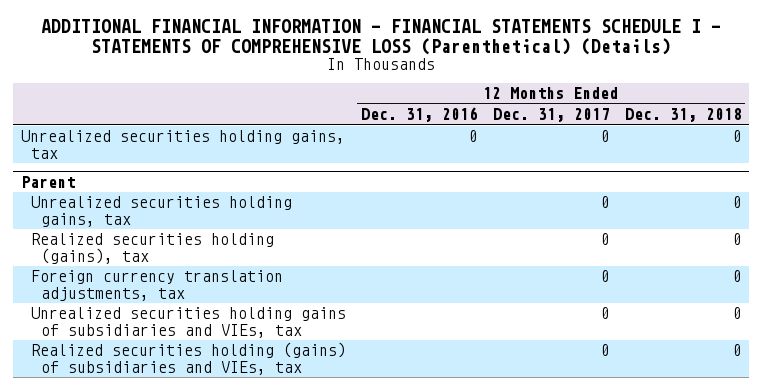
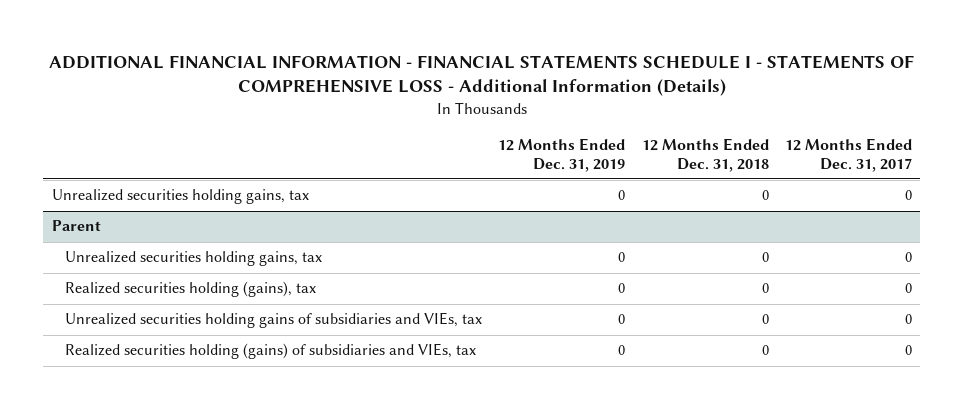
- ADDITIONAL FINANCIAL INFORMATION - FINANCIAL STATEMENTS SCHEDULE I - STATEMENTS OF COMPREHENSIVE LOSS (Parenthetical) (Details)
+ ADDITIONAL FINANCIAL INFORMATION - FINANCIAL STATEMENTS SCHEDULE I - STATEMENTS OF COMPREHENSIVE LOSS - Additional Information (Details)
- | 12 Months Ended Dec. 31, 2016 | 12 Months Ended Dec. 31, 2017 | 12 Months Ended Dec. 31, 2018
+ | 12 Months Ended Dec. 31, 2019 | 12 Months Ended Dec. 31, 2018 | 12 Months Ended Dec. 31, 2017
@ Parent
- Foreign currency translation adjustments, tax | | 0 | 0

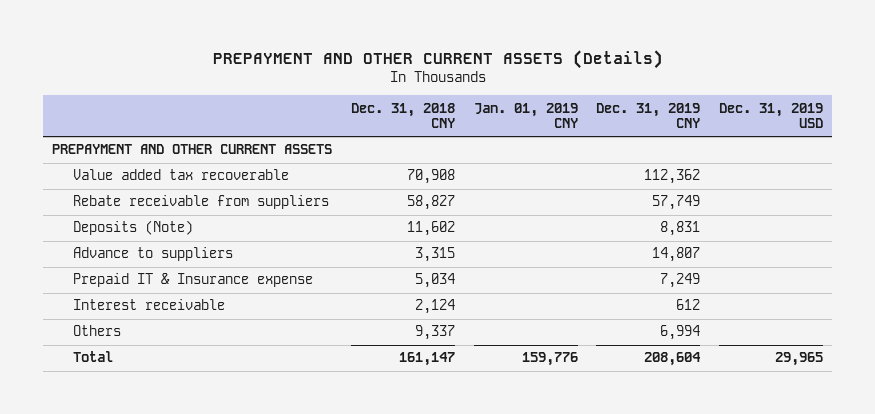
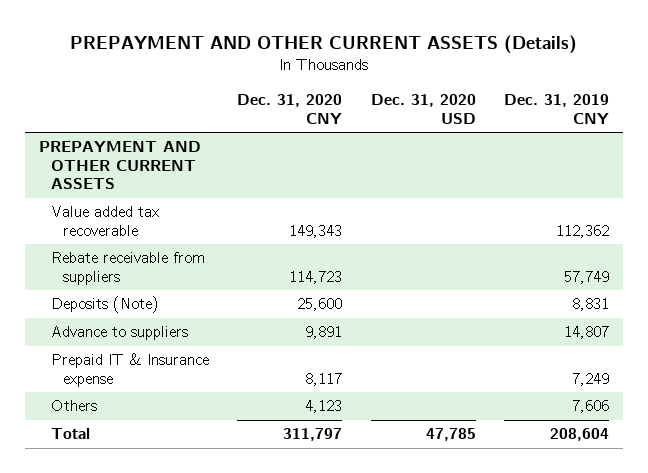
- | Dec. 31, 2018 CNY | Jan. 01, 2019 CNY | Dec. 31, 2019 CNY | Dec. 31, 2019 USD
+ | Dec. 31, 2020 CNY | Dec. 31, 2020 USD | Dec. 31, 2019 CNY
- Interest receivable | 2,124 | | 612 |
- Others | 9,337 | | 6,994 |
+ Others | 4,123 | | 7,606

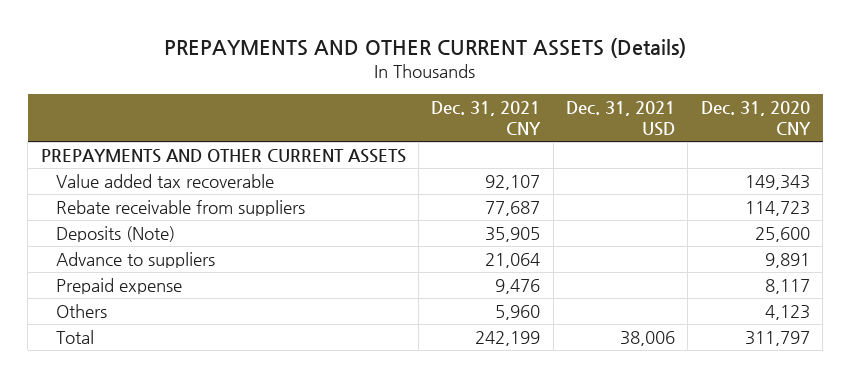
- PREPAYMENT AND OTHER CURRENT ASSETS (Details)
+ PREPAYMENTS AND OTHER CURRENT ASSETS (Details)
- | Dec. 31, 2020 CNY | Dec. 31, 2020 USD | Dec. 31, 2019 CNY
+ | Dec. 31, 2021 CNY | Dec. 31, 2021 USD | Dec. 31, 2020 CNY
- PREPAYMENT AND OTHER CURRENT ASSETS
+ PREPAYMENTS AND OTHER CURRENT ASSETS
- Prepaid IT & Insurance expense | 8,117 | | 7,249
+ Prepaid expense | 9,476 | | 8,117

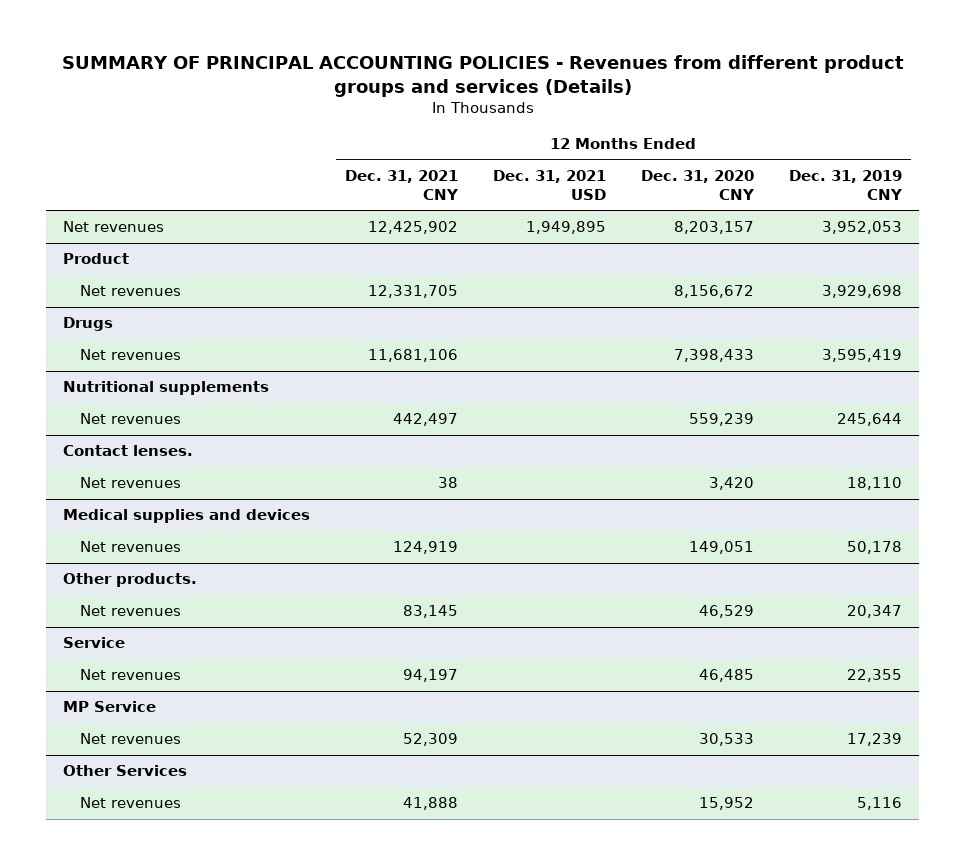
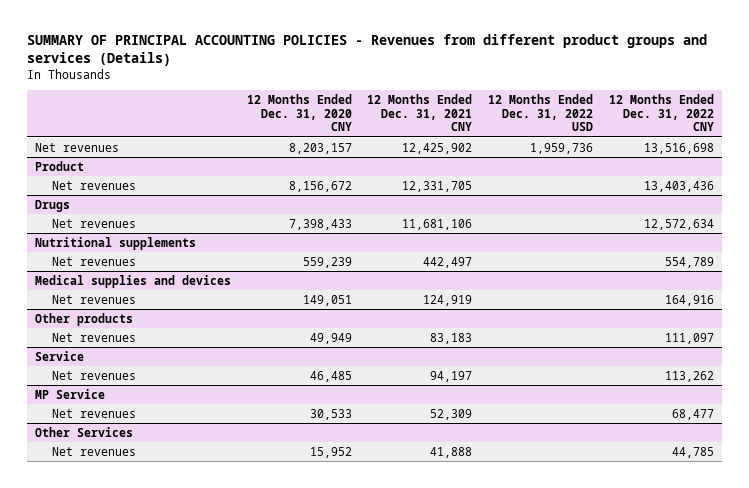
- | 12 Months Ended Dec. 31, 2021 CNY | 12 Months Ended Dec. 31, 2021 USD | 12 Months Ended Dec. 31, 2020 CNY | 12 Months Ended Dec. 31, 2019 CNY
+ | 12 Months Ended Dec. 31, 2020 CNY | 12 Months Ended Dec. 31, 2021 CNY | 12 Months Ended Dec. 31, 2022 USD | 12 Months Ended Dec. 31, 2022 CNY
- Contact lenses.
- Net revenues | 38 | | 3,420 | 18,110
- Other products.
- Net revenues | 83,145 | | 46,529 | 20,347
+ Other products
+ Net revenues | 49,949 | 83,183 | | 111,097

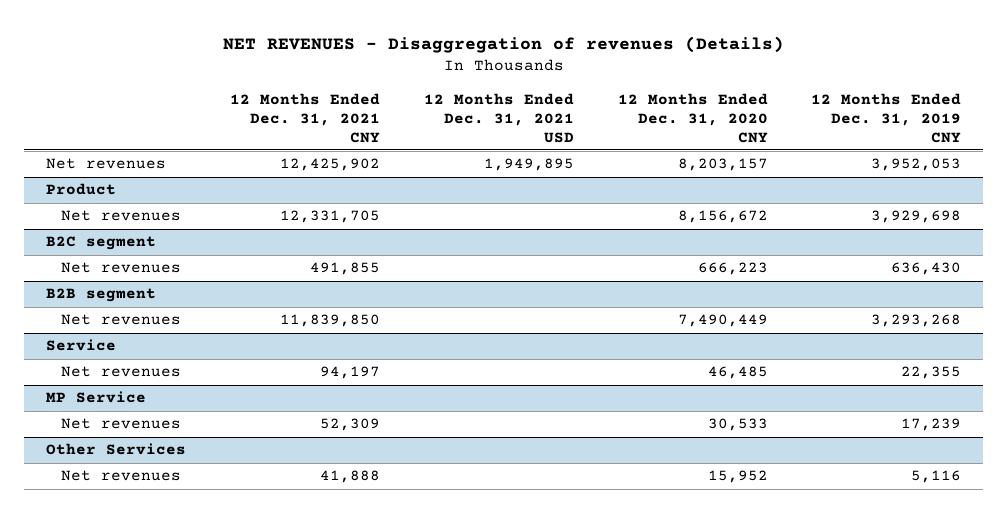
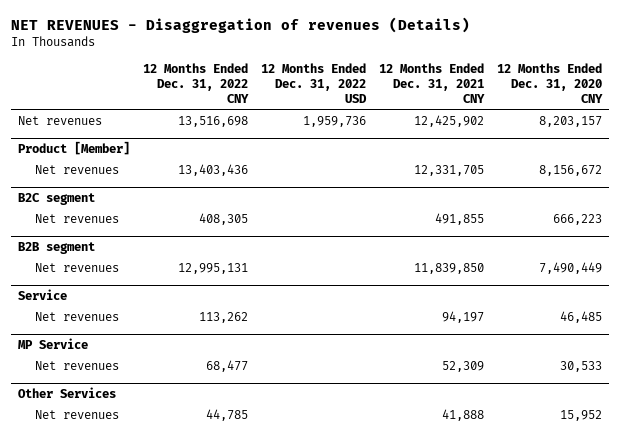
- | 12 Months Ended Dec. 31, 2021 CNY | 12 Months Ended Dec. 31, 2021 USD | 12 Months Ended Dec. 31, 2020 CNY | 12 Months Ended Dec. 31, 2019 CNY
+ | 12 Months Ended Dec. 31, 2022 CNY | 12 Months Ended Dec. 31, 2022 USD | 12 Months Ended Dec. 31, 2021 CNY | 12 Months Ended Dec. 31, 2020 CNY
- Product
+ Product [Member]

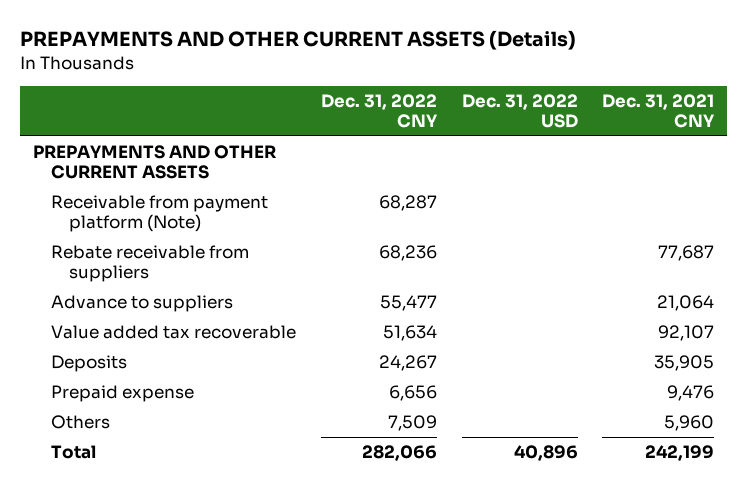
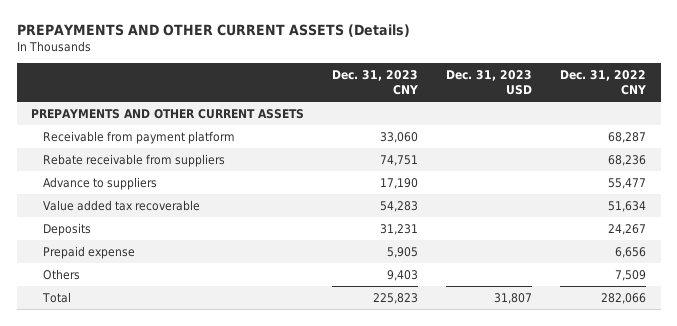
- | Dec. 31, 2022 CNY | Dec. 31, 2022 USD | Dec. 31, 2021 CNY
+ | Dec. 31, 2023 CNY | Dec. 31, 2023 USD | Dec. 31, 2022 CNY
- Receivable from payment platform (Note) | 68,287 | |
+ Receivable from payment platform | 33,060 | | 68,287

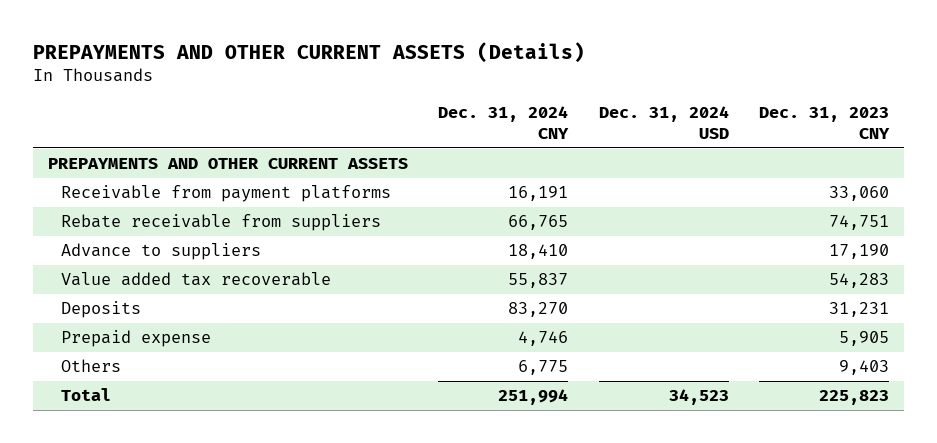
- | Dec. 31, 2023 CNY | Dec. 31, 2023 USD | Dec. 31, 2022 CNY
+ | Dec. 31, 2024 CNY | Dec. 31, 2024 USD | Dec. 31, 2023 CNY
- Receivable from payment platform | 33,060 | | 68,287
+ Receivable from payment platforms | 16,191 | | 33,060

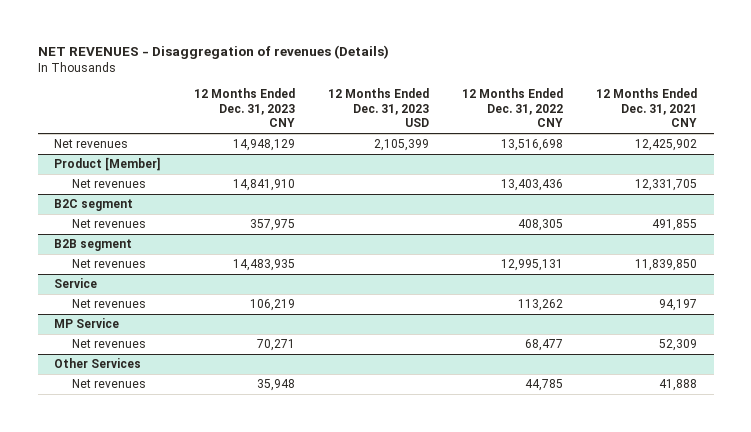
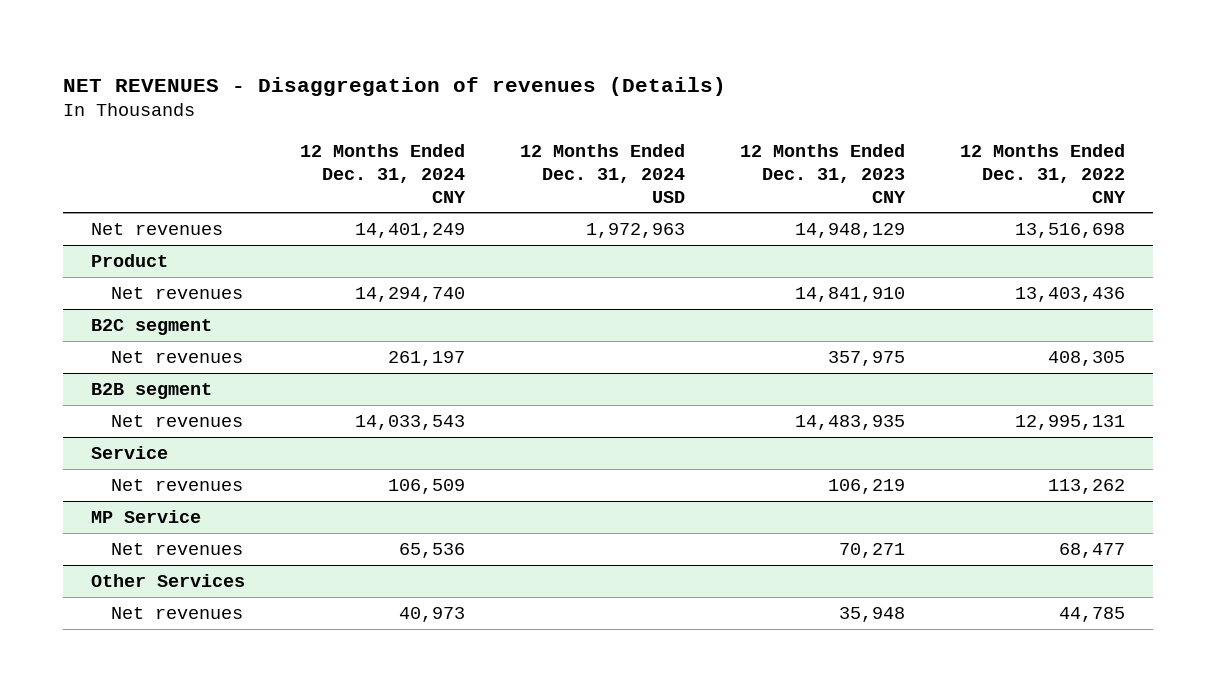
- | 12 Months Ended Dec. 31, 2023 CNY | 12 Months Ended Dec. 31, 2023 USD | 12 Months Ended Dec. 31, 2022 CNY | 12 Months Ended Dec. 31, 2021 CNY
+ | 12 Months Ended Dec. 31, 2024 CNY | 12 Months Ended Dec. 31, 2024 USD | 12 Months Ended Dec. 31, 2023 CNY | 12 Months Ended Dec. 31, 2022 CNY
- Product [Member]
+ Product

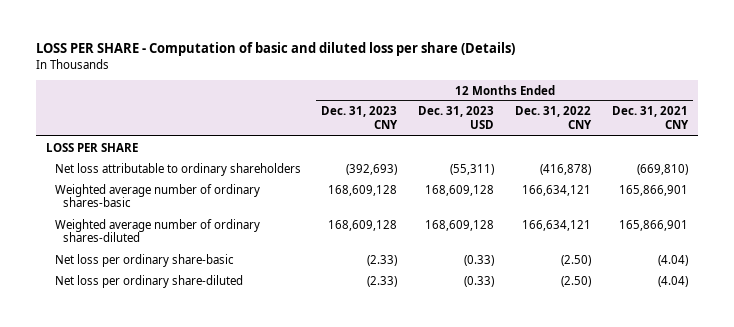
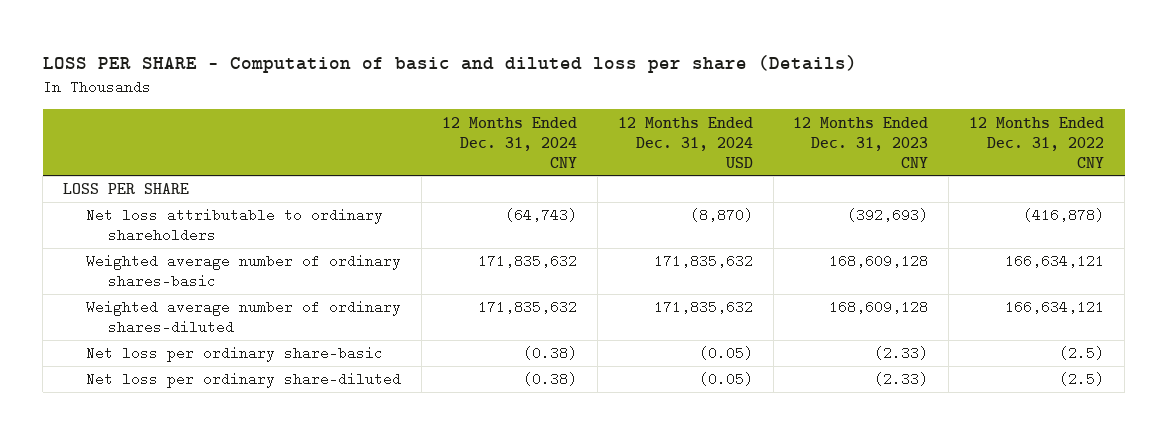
- | 12 Months Ended Dec. 31, 2023 CNY | 12 Months Ended Dec. 31, 2023 USD | 12 Months Ended Dec. 31, 2022 CNY | 12 Months Ended Dec. 31, 2021 CNY
+ | 12 Months Ended Dec. 31, 2024 CNY | 12 Months Ended Dec. 31, 2024 USD | 12 Months Ended Dec. 31, 2023 CNY | 12 Months Ended Dec. 31, 2022 CNY
- Net loss per ordinary share-basic | (2.33) | (0.33) | (2.50) | (4.04)
- Net loss per ordinary share-diluted | (2.33) | (0.33) | (2.50) | (4.04)
+ Net loss per ordinary share-basic | (0.38) | (0.05) | (2.33) | (2.5)
+ Net loss per ordinary share-diluted | (0.38) | (0.05) | (2.33) | (2.5)

